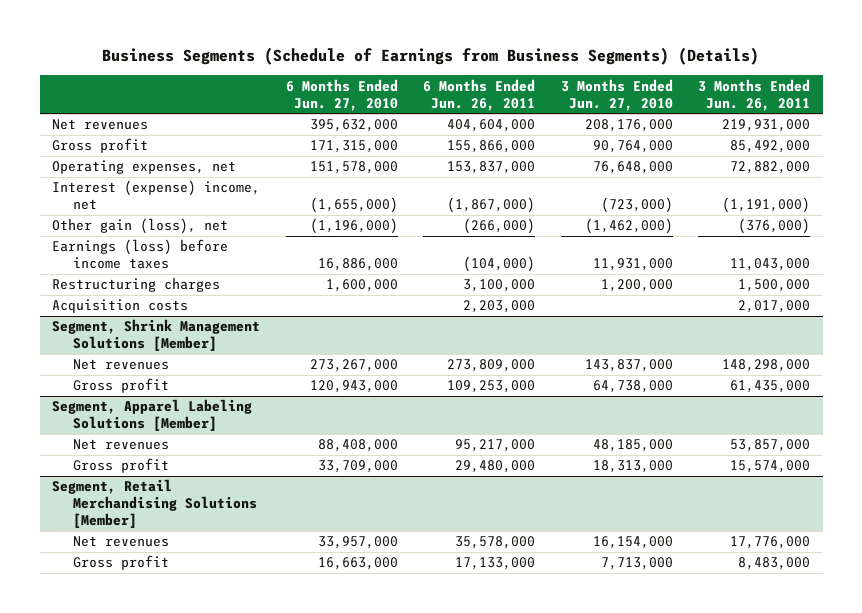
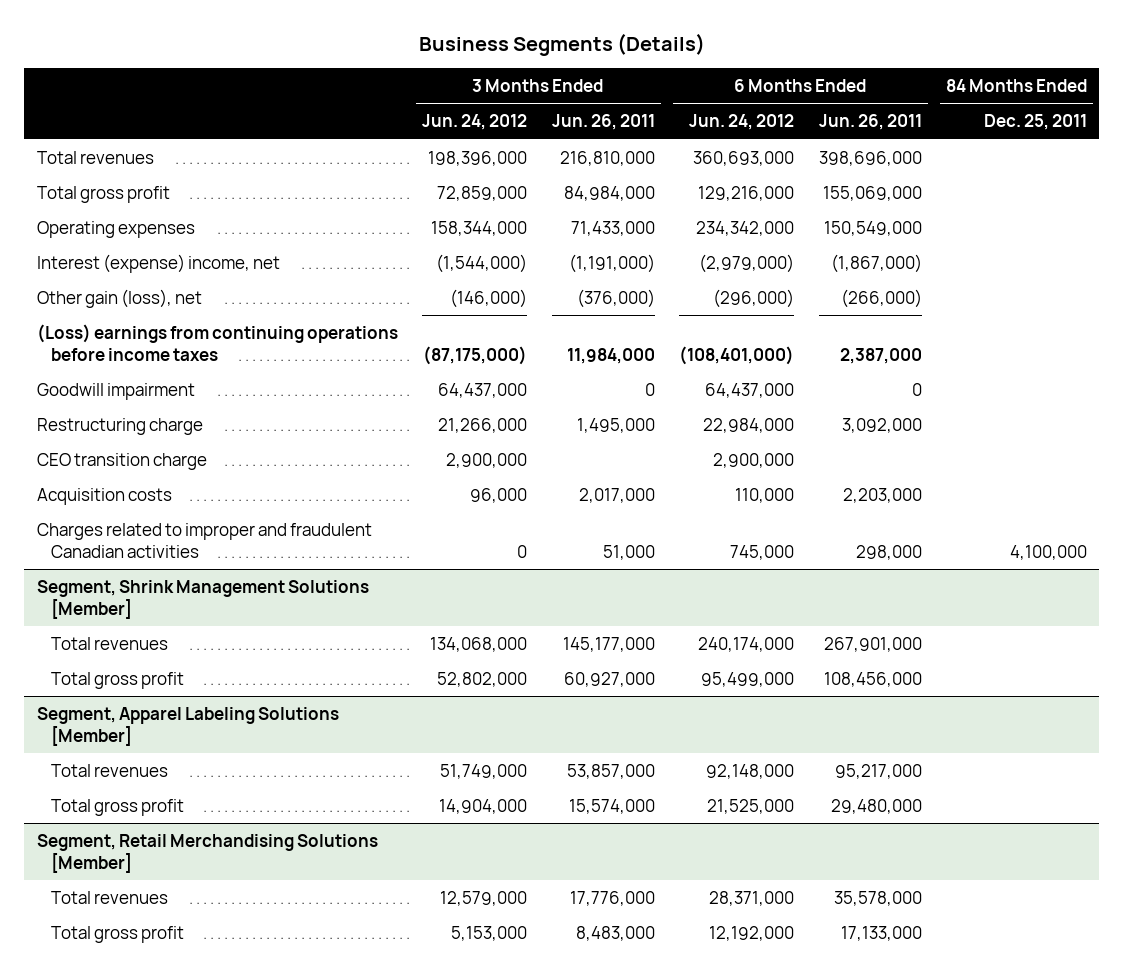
- Business Segments (Schedule of Earnings from Business Segments) (Details)
+ Business Segments (Details)
- | 6 Months Ended Jun. 27, 2010 | 6 Months Ended Jun. 26, 2011 | 3 Months Ended Jun. 27, 2010 | 3 Months Ended Jun. 26, 2011
+ | 3 Months Ended Jun. 24, 2012 | 3 Months Ended Jun. 26, 2011 | 6 Months Ended Jun. 24, 2012 | 6 Months Ended Jun. 26, 2011 | 84 Months Ended Dec. 25, 2011
- Net revenues | 395,632,000 | 404,604,000 | 208,176,000 | 219,931,000
- Gross profit | 171,315,000 | 155,866,000 | 90,764,000 | 85,492,000
- Operating expenses, net | 151,578,000 | 153,837,000 | 76,648,000 | 72,882,000
+ Total revenues | 198,396,000 | 216,810,000 | 360,693,000 | 398,696,000 |
+ Total gross profit | 72,859,000 | 84,984,000 | 129,216,000 | 155,069,000 |
+ Operating expenses | 158,344,000 | 71,433,000 | 234,342,000 | 150,549,000 |
- Earnings (loss) before income taxes | 16,886,000 | (104,000) | 11,931,000 | 11,043,000
- Restructuring charges | 1,600,000 | 3,100,000 | 1,200,000 | 1,500,000
+ (Loss) earnings from continuing operations before income taxes | (87,175,000) | 11,984,000 | (108,401,000) | 2,387,000 |
+ Goodwill impairment | 64,437,000 | 0 | 64,437,000 | 0 |
+ Restructuring charge | 21,266,000 | 1,495,000 | 22,984,000 | 3,092,000 |
+ CEO transition charge | 2,900,000 | | 2,900,000 | |
+ Charges related to improper and fraudulent Canadian activities | 0 | 51,000 | 745,000 | 298,000 | 4,100,000
@ Segment, Shrink Management Solutions [Member]
- Net revenues | 273,267,000 | 273,809,000 | 143,837,000 | 148,298,000
- Gross profit | 120,943,000 | 109,253,000 | 64,738,000 | 61,435,000
+ Total revenues | 134,068,000 | 145,177,000 | 240,174,000 | 267,901,000 |
+ Total gross profit | 52,802,000 | 60,927,000 | 95,499,000 | 108,456,000 |
@ Segment, Apparel Labeling Solutions [Member]
- Net revenues | 88,408,000 | 95,217,000 | 48,185,000 | 53,857,000
- Gross profit | 33,709,000 | 29,480,000 | 18,313,000 | 15,574,000
+ Total revenues | 51,749,000 | 53,857,000 | 92,148,000 | 95,217,000 |
+ Total gross profit | 14,904,000 | 15,574,000 | 21,525,000 | 29,480,000 |
@ Segment, Retail Merchandising Solutions [Member]
- Net revenues | 33,957,000 | 35,578,000 | 16,154,000 | 17,776,000
- Gross profit | 16,663,000 | 17,133,000 | 7,713,000 | 8,483,000
+ Total revenues | 12,579,000 | 17,776,000 | 28,371,000 | 35,578,000 |
+ Total gross profit | 5,153,000 | 8,483,000 | 12,192,000 | 17,133,000 |

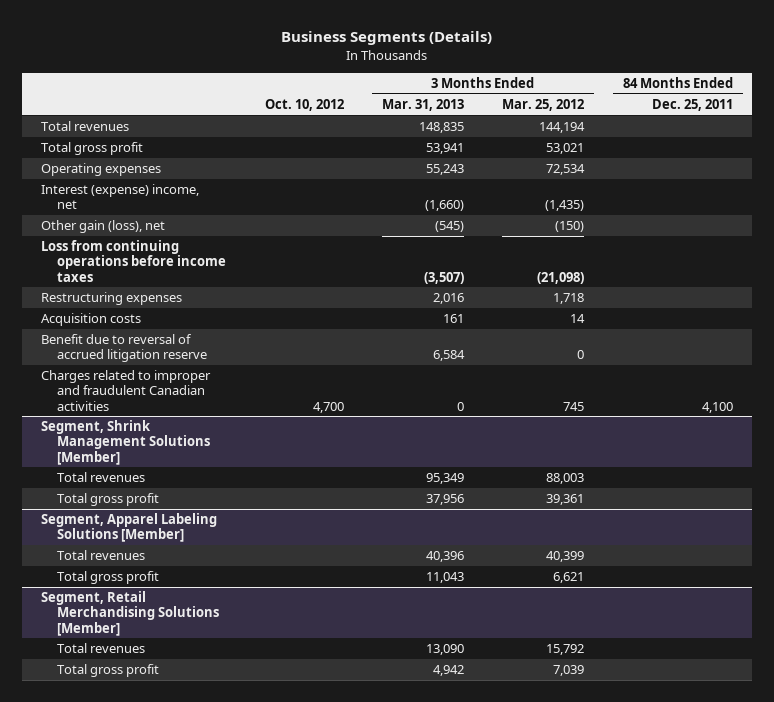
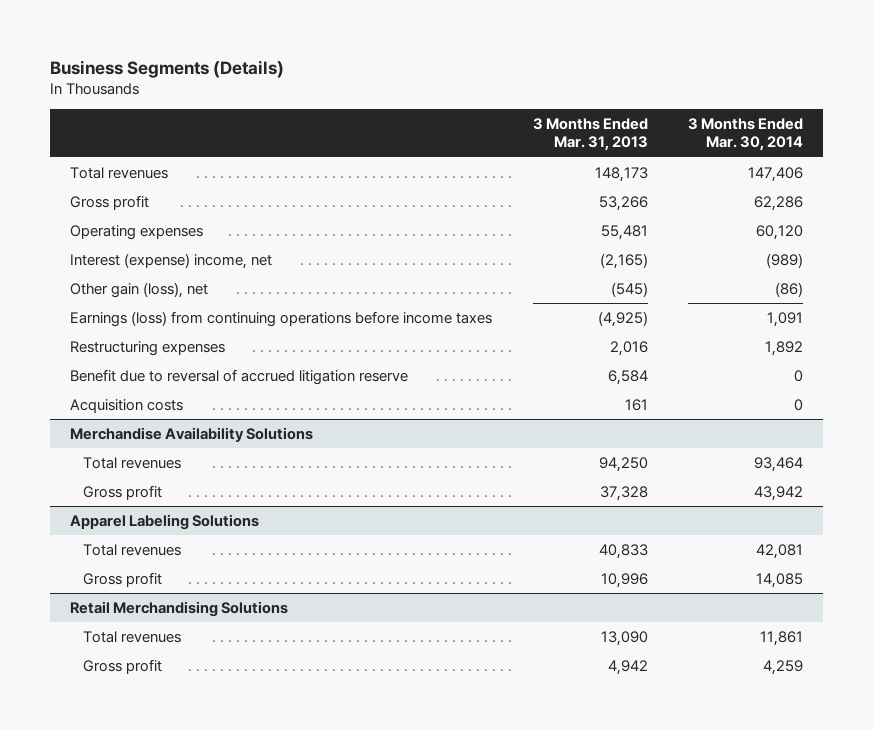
- | Oct. 10, 2012 | 3 Months Ended Mar. 31, 2013 | 3 Months Ended Mar. 25, 2012 | 84 Months Ended Dec. 25, 2011
+ | 3 Months Ended Mar. 31, 2013 | 3 Months Ended Mar. 30, 2014
- Total revenues | | 148,835 | 144,194 |
- Total gross profit | | 53,941 | 53,021 |
- Operating expenses | | 55,243 | 72,534 |
- Interest (expense) income, net | | (1,660) | (1,435) |
+ Total revenues | 148,173 | 147,406
+ Gross profit | 53,266 | 62,286
+ Operating expenses | 55,481 | 60,120
+ Interest (expense) income, net | (2,165) | (989)
- Loss from continuing operations before income taxes | | (3,507) | (21,098) |
+ Earnings (loss) from continuing operations before income taxes | (4,925) | 1,091
- Charges related to improper and fraudulent Canadian activities | 4,700 | 0 | 745 | 4,100
- Segment, Shrink Management Solutions [Member]
- Total revenues | | 95,349 | 88,003 |
- Total gross profit | | 37,956 | 39,361 |
- Segment, Apparel Labeling Solutions [Member]
- Total revenues | | 40,396 | 40,399 |
- Total gross profit | | 11,043 | 6,621 |
- Segment, Retail Merchandising Solutions [Member]
moved down: Acquisition costs | 161 | 0
+ Merchandise Availability Solutions
+ Total revenues | 94,250 | 93,464
+ Gross profit | 37,328 | 43,942
+ Apparel Labeling Solutions
+ Total revenues | 40,833 | 42,081
+ Gross profit | 10,996 | 14,085
+ Retail Merchandising Solutions
- Total gross profit | | 4,942 | 7,039 |
+ Gross profit | 4,942 | 4,259

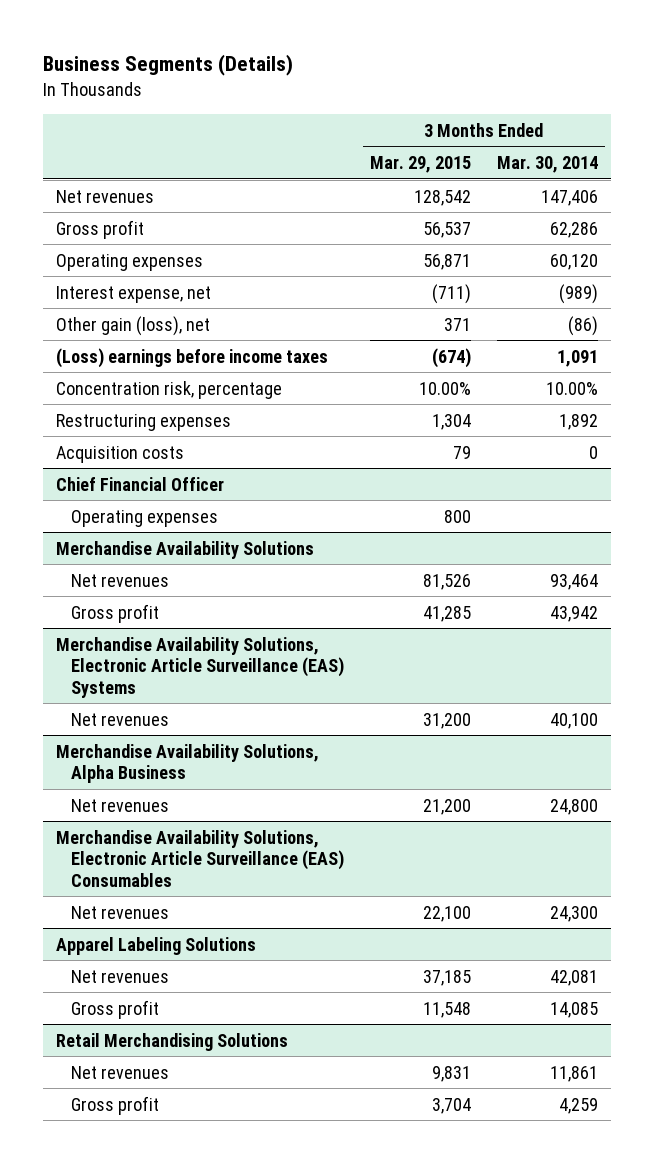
- | 3 Months Ended Mar. 31, 2013 | 3 Months Ended Mar. 30, 2014
+ | 3 Months Ended Mar. 29, 2015 | 3 Months Ended Mar. 30, 2014
- Total revenues | 148,173 | 147,406
+ Net revenues | 128,542 | 147,406
- Interest (expense) income, net | (2,165) | (989)
+ Interest expense, net | (711) | (989)
- Earnings (loss) from continuing operations before income taxes | (4,925) | 1,091
+ (Loss) earnings before income taxes | (674) | 1,091
+ Concentration risk, percentage | 10.00% | 10.00%
- Benefit due to reversal of accrued litigation reserve | 6,584 | 0
+ Chief Financial Officer
+ Operating expenses | 800 |
@ Merchandise Availability Solutions
- Total revenues | 94,250 | 93,464
+ Net revenues | 81,526 | 93,464
+ Merchandise Availability Solutions, Electronic Article Surveillance (EAS) Systems
+ Net revenues | 31,200 | 40,100
+ Merchandise Availability Solutions, Alpha Business
+ Net revenues | 21,200 | 24,800
+ Merchandise Availability Solutions, Electronic Article Surveillance (EAS) Consumables
+ Net revenues | 22,100 | 24,300
@ Apparel Labeling Solutions
- Total revenues | 40,833 | 42,081
+ Net revenues | 37,185 | 42,081
@ Retail Merchandising Solutions
- Total revenues | 13,090 | 11,861
+ Net revenues | 9,831 | 11,861

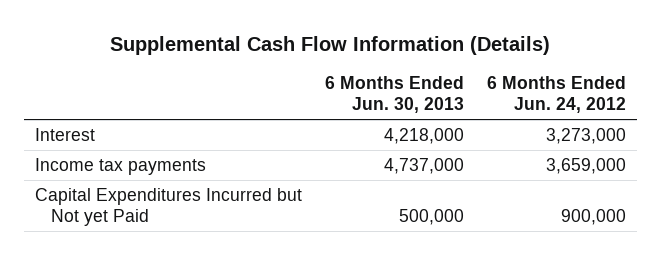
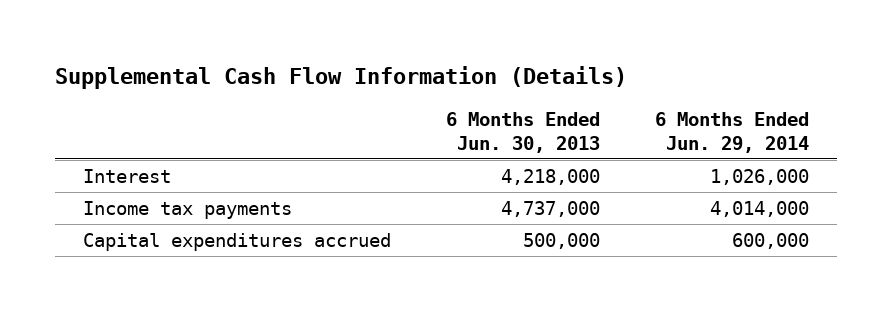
- | 6 Months Ended Jun. 30, 2013 | 6 Months Ended Jun. 24, 2012
+ | 6 Months Ended Jun. 30, 2013 | 6 Months Ended Jun. 29, 2014
- Capital Expenditures Incurred but Not yet Paid | 500,000 | 900,000
+ Capital expenditures accrued | 500,000 | 600,000

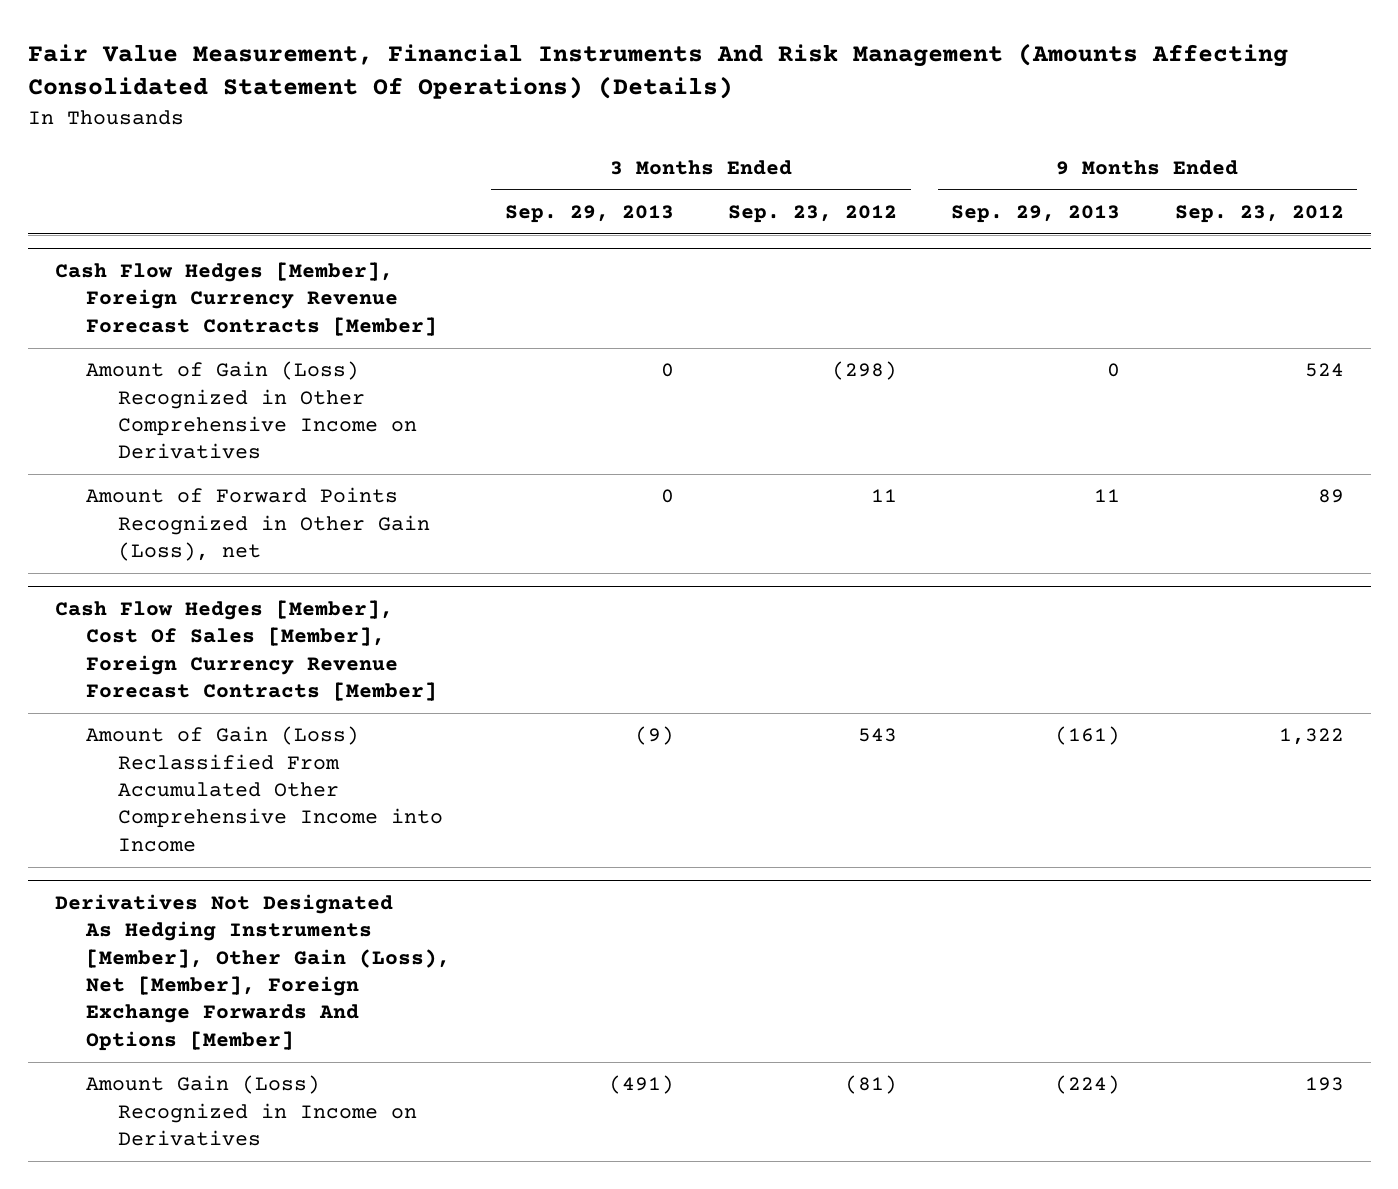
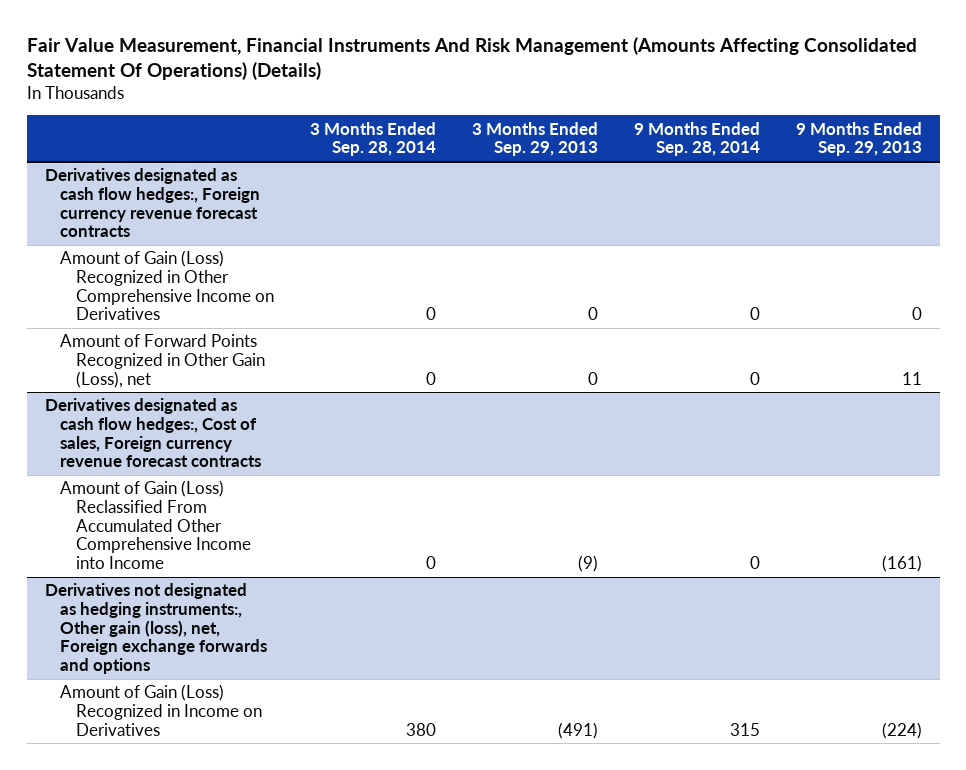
- | 3 Months Ended Sep. 29, 2013 | 3 Months Ended Sep. 23, 2012 | 9 Months Ended Sep. 29, 2013 | 9 Months Ended Sep. 23, 2012
+ | 3 Months Ended Sep. 28, 2014 | 3 Months Ended Sep. 29, 2013 | 9 Months Ended Sep. 28, 2014 | 9 Months Ended Sep. 29, 2013
- Cash Flow Hedges [Member], Foreign Currency Revenue Forecast Contracts [Member]
+ Derivatives designated as cash flow hedges:, Foreign currency revenue forecast contracts
- Cash Flow Hedges [Member], Cost Of Sales [Member], Foreign Currency Revenue Forecast Contracts [Member]
+ Derivatives designated as cash flow hedges:, Cost of sales, Foreign currency revenue forecast contracts
- Derivatives Not Designated As Hedging Instruments [Member], Other Gain (Loss), Net [Member], Foreign Exchange Forwards And Options [Member]
- Amount Gain (Loss) Recognized in Income on Derivatives | (491) | (81) | (224) | 193
+ Derivatives not designated as hedging instruments:, Other gain (loss), net, Foreign exchange forwards and options
+ Amount of Gain (Loss) Recognized in Income on Derivatives | 380 | (491) | 315 | (224)

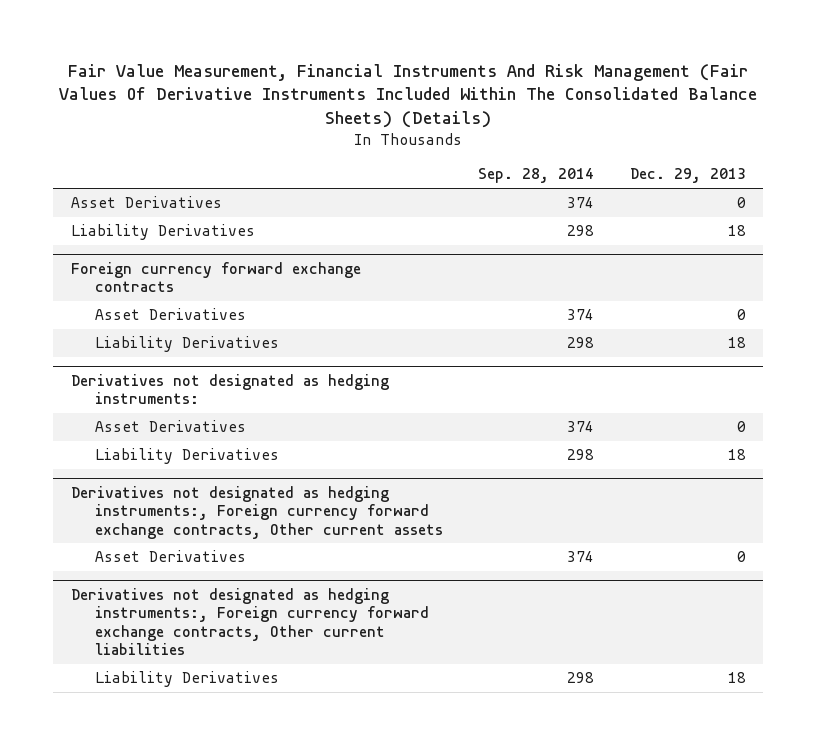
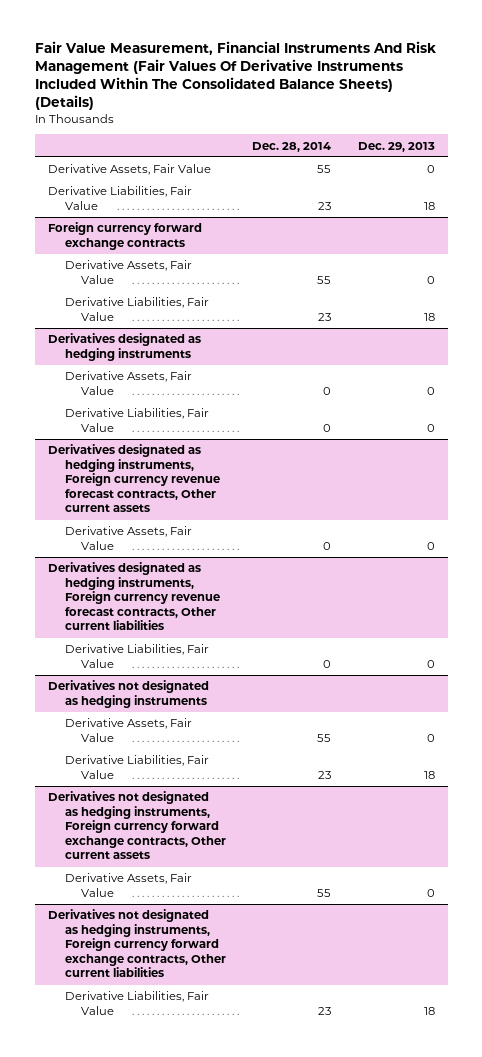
- | Sep. 28, 2014 | Dec. 29, 2013
+ | Dec. 28, 2014 | Dec. 29, 2013
- Asset Derivatives | 374 | 0
- Liability Derivatives | 298 | 18
+ Derivative Assets, Fair Value | 55 | 0
+ Derivative Liabilities, Fair Value | 23 | 18
@ Foreign currency forward exchange contracts
- Asset Derivatives | 374 | 0
- Liability Derivatives | 298 | 18
- Derivatives not designated as hedging instruments:
- Asset Derivatives | 374 | 0
- Liability Derivatives | 298 | 18
- Derivatives not designated as hedging instruments:, Foreign currency forward exchange contracts, Other current assets
- Asset Derivatives | 374 | 0
- Derivatives not designated as hedging instruments:, Foreign currency forward exchange contracts, Other current liabilities
- Liability Derivatives | 298 | 18
@ Foreign currency forward exchange contracts
+ Derivative Assets, Fair Value | 55 | 0
+ Derivative Liabilities, Fair Value | 23 | 18
+ Derivatives designated as hedging instruments
+ Derivative Assets, Fair Value | 0 | 0
+ Derivative Liabilities, Fair Value | 0 | 0
+ Derivatives designated as hedging instruments, Foreign currency revenue forecast contracts, Other current assets
+ Derivative Assets, Fair Value | 0 | 0
+ Derivatives designated as hedging instruments, Foreign currency revenue forecast contracts, Other current liabilities
+ Derivative Liabilities, Fair Value | 0 | 0
+ Derivatives not designated as hedging instruments
+ Derivative Assets, Fair Value | 55 | 0
+ Derivative Liabilities, Fair Value | 23 | 18
+ Derivatives not designated as hedging instruments, Foreign currency forward exchange contracts, Other current assets
+ Derivative Assets, Fair Value | 55 | 0
+ Derivatives not designated as hedging instruments, Foreign currency forward exchange contracts, Other current liabilities
+ Derivative Liabilities, Fair Value | 23 | 18

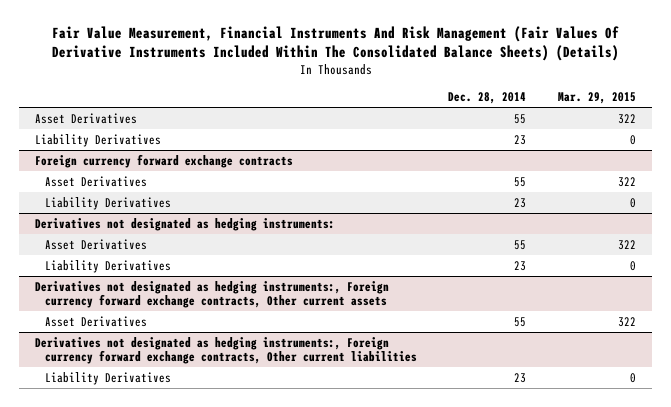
- | Dec. 28, 2014 | Dec. 29, 2013
+ | Dec. 28, 2014 | Mar. 29, 2015
- Derivative Assets, Fair Value | 55 | 0
- Derivative Liabilities, Fair Value | 23 | 18
+ Asset Derivatives | 55 | 322
+ Liability Derivatives | 23 | 0
@ Foreign currency forward exchange contracts
- Derivative Assets, Fair Value | 55 | 0
- Derivative Liabilities, Fair Value | 23 | 18
- Derivatives designated as hedging instruments
- Derivative Assets, Fair Value | 0 | 0
- Derivative Liabilities, Fair Value | 0 | 0
- Derivatives designated as hedging instruments, Foreign currency revenue forecast contracts, Other current assets
- Derivative Assets, Fair Value | 0 | 0
- Derivatives designated as hedging instruments, Foreign currency revenue forecast contracts, Other current liabilities
- Derivative Liabilities, Fair Value | 0 | 0
- Derivatives not designated as hedging instruments
- Derivative Assets, Fair Value | 55 | 0
- Derivative Liabilities, Fair Value | 23 | 18
- Derivatives not designated as hedging instruments, Foreign currency forward exchange contracts, Other current assets
- Derivative Assets, Fair Value | 55 | 0
- Derivatives not designated as hedging instruments, Foreign currency forward exchange contracts, Other current liabilities
- Derivative Liabilities, Fair Value | 23 | 18
@ Foreign currency forward exchange contracts
+ Asset Derivatives | 55 | 322
+ Liability Derivatives | 23 | 0
+ Derivatives not designated as hedging instruments:
+ Asset Derivatives | 55 | 322
+ Liability Derivatives | 23 | 0
+ Derivatives not designated as hedging instruments:, Foreign currency forward exchange contracts, Other current assets
+ Asset Derivatives | 55 | 322
+ Derivatives not designated as hedging instruments:, Foreign currency forward exchange contracts, Other current liabilities
+ Liability Derivatives | 23 | 0

